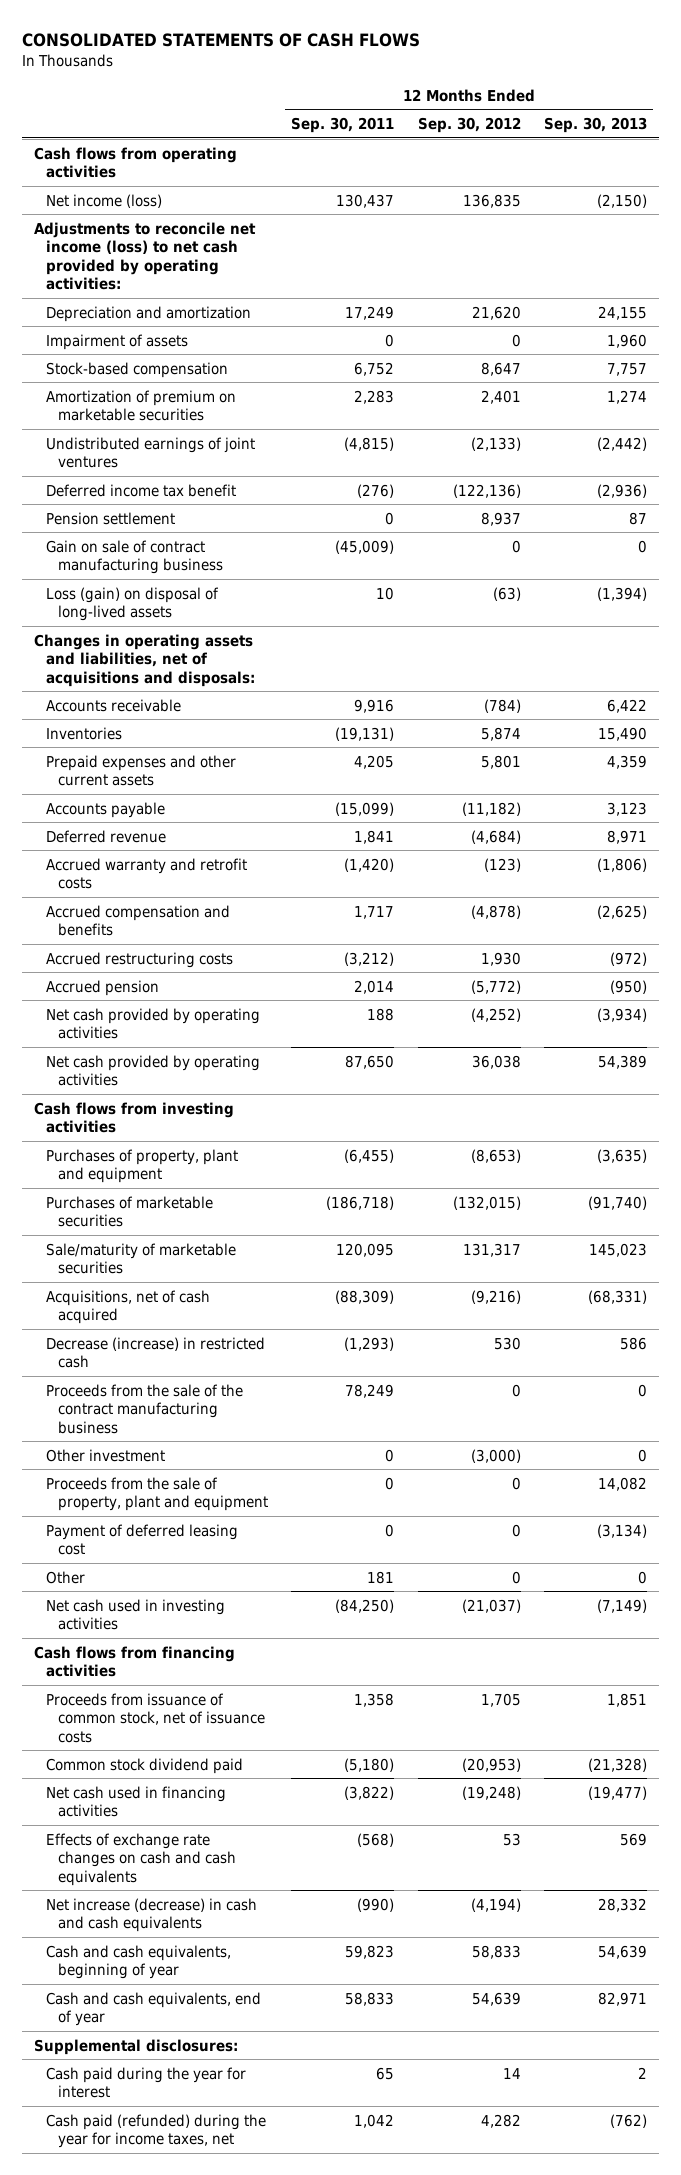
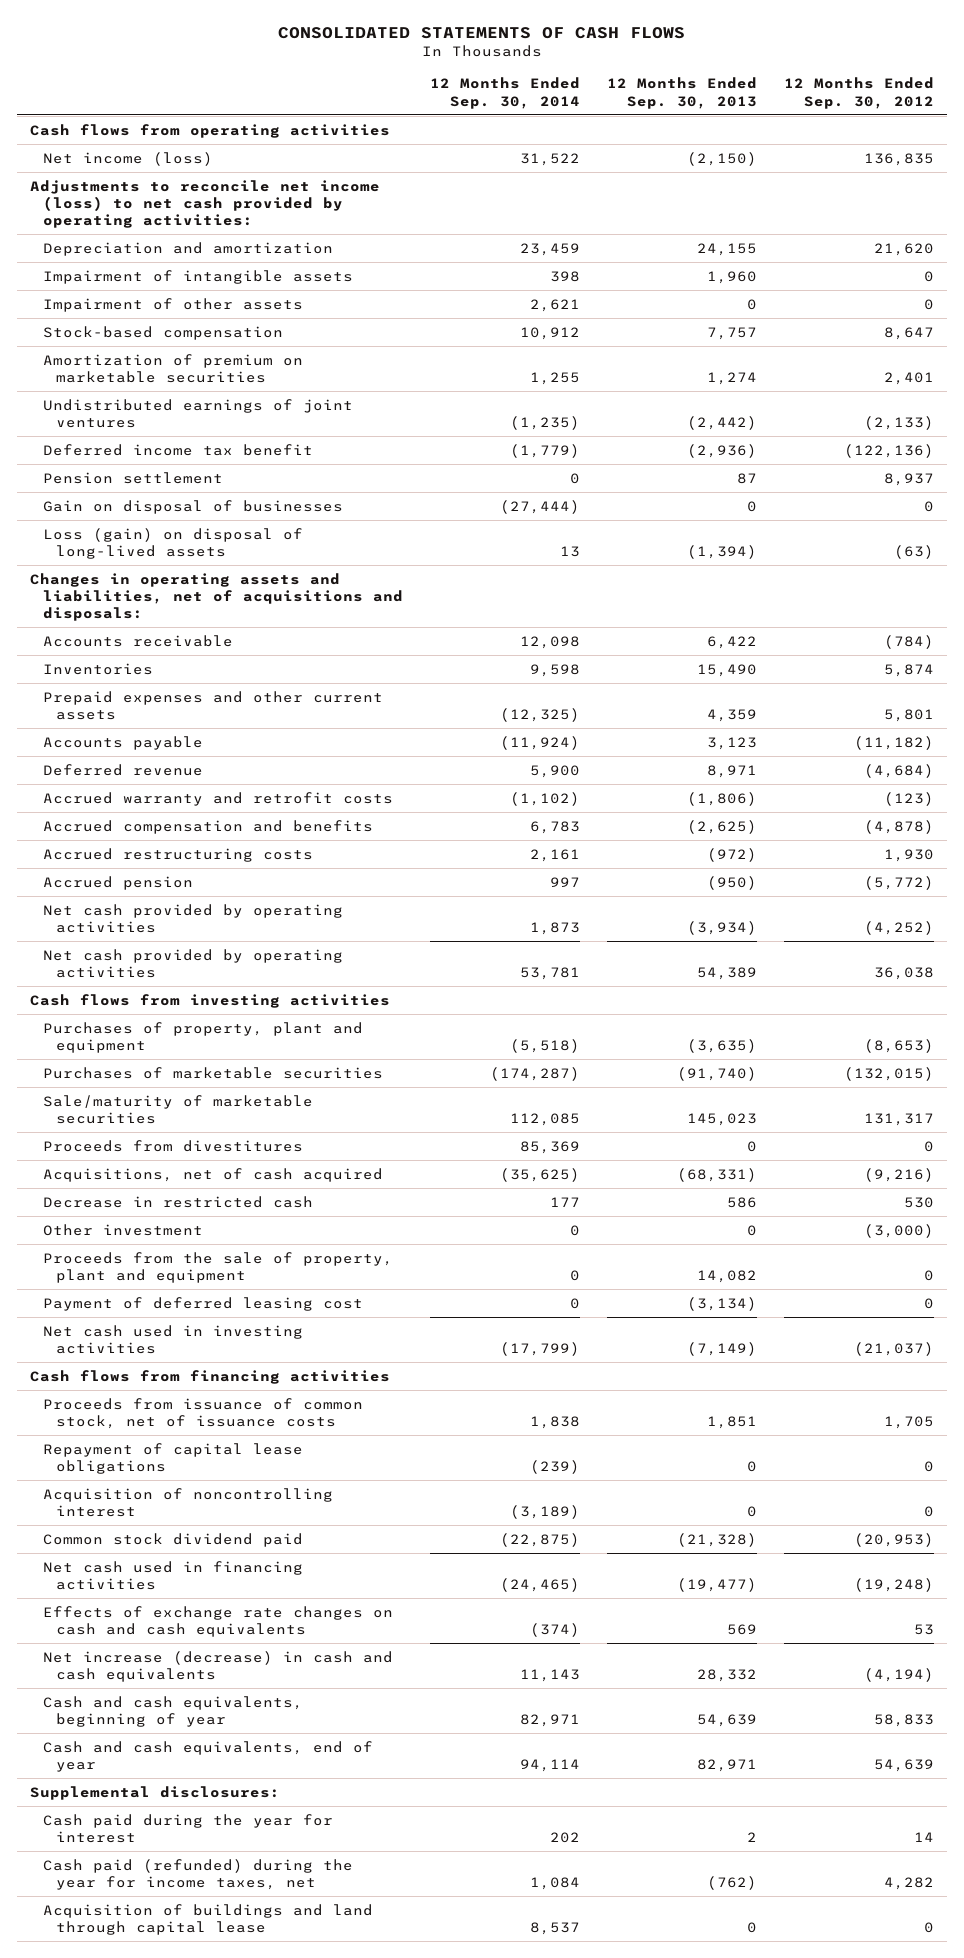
- | 12 Months Ended Sep. 30, 2011 | 12 Months Ended Sep. 30, 2012 | 12 Months Ended Sep. 30, 2013
+ | 12 Months Ended Sep. 30, 2014 | 12 Months Ended Sep. 30, 2013 | 12 Months Ended Sep. 30, 2012
- Impairment of assets | 0 | 0 | 1,960
+ Impairment of intangible assets | 398 | 1,960 | 0
+ Impairment of other assets | 2,621 | 0 | 0
- Gain on sale of contract manufacturing business | (45,009) | 0 | 0
+ Gain on disposal of businesses | (27,444) | 0 | 0
+ Proceeds from divestitures | 85,369 | 0 | 0
- Decrease (increase) in restricted cash | (1,293) | 530 | 586
- Proceeds from the sale of the contract manufacturing business | 78,249 | 0 | 0
+ Decrease in restricted cash | 177 | 586 | 530
- Other | 181 | 0 | 0
+ Repayment of capital lease obligations | (239) | 0 | 0
+ Acquisition of noncontrolling interest | (3,189) | 0 | 0
+ Acquisition of buildings and land through capital lease | 8,537 | 0 | 0

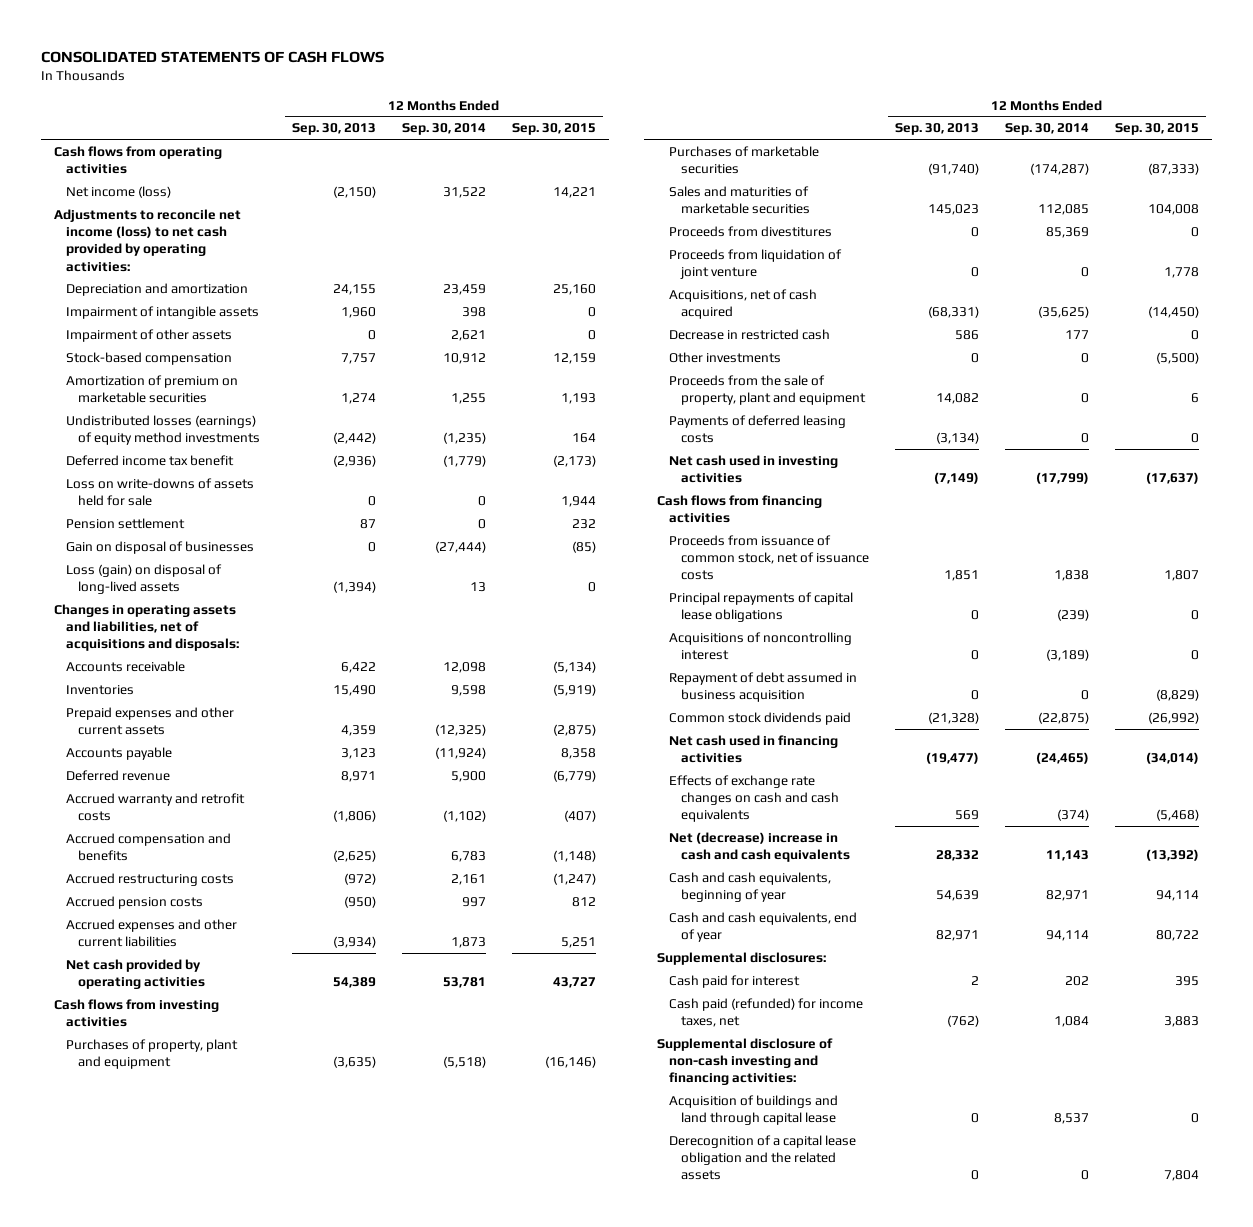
- | 12 Months Ended Sep. 30, 2014 | 12 Months Ended Sep. 30, 2013 | 12 Months Ended Sep. 30, 2012
+ | 12 Months Ended Sep. 30, 2013 | 12 Months Ended Sep. 30, 2014 | 12 Months Ended Sep. 30, 2015
- Undistributed earnings of joint ventures | (1,235) | (2,442) | (2,133)
+ Undistributed losses (earnings) of equity method investments | (2,442) | (1,235) | 164
+ Loss on write-downs of assets held for sale | 0 | 0 | 1,944
- Accrued pension | 997 | (950) | (5,772)
- Net cash provided by operating activities | 1,873 | (3,934) | (4,252)
+ Accrued pension costs | (950) | 997 | 812
+ Accrued expenses and other current liabilities | (3,934) | 1,873 | 5,251
- Sale/maturity of marketable securities | 112,085 | 145,023 | 131,317
+ Sales and maturities of marketable securities | 145,023 | 112,085 | 104,008
+ Proceeds from liquidation of joint venture | 0 | 0 | 1,778
- Other investment | 0 | 0 | (3,000)
+ Other investments | 0 | 0 | (5,500)
- Payment of deferred leasing cost | 0 | (3,134) | 0
+ Payments of deferred leasing costs | (3,134) | 0 | 0
- Repayment of capital lease obligations | (239) | 0 | 0
- Acquisition of noncontrolling interest | (3,189) | 0 | 0
- Common stock dividend paid | (22,875) | (21,328) | (20,953)
+ Principal repayments of capital lease obligations | 0 | (239) | 0
+ Acquisitions of noncontrolling interest | 0 | (3,189) | 0
+ Repayment of debt assumed in business acquisition | 0 | 0 | (8,829)
+ Common stock dividends paid | (21,328) | (22,875) | (26,992)
- Net increase (decrease) in cash and cash equivalents | 11,143 | 28,332 | (4,194)
+ Net (decrease) increase in cash and cash equivalents | 28,332 | 11,143 | (13,392)
- Cash paid during the year for interest | 202 | 2 | 14
- Cash paid (refunded) during the year for income taxes, net | 1,084 | (762) | 4,282
+ Cash paid for interest | 2 | 202 | 395
+ Cash paid (refunded) for income taxes, net | (762) | 1,084 | 3,883
+ Supplemental disclosure of non-cash investing and financing activities:
+ Derecognition of a capital lease obligation and the related assets | 0 | 0 | 7,804

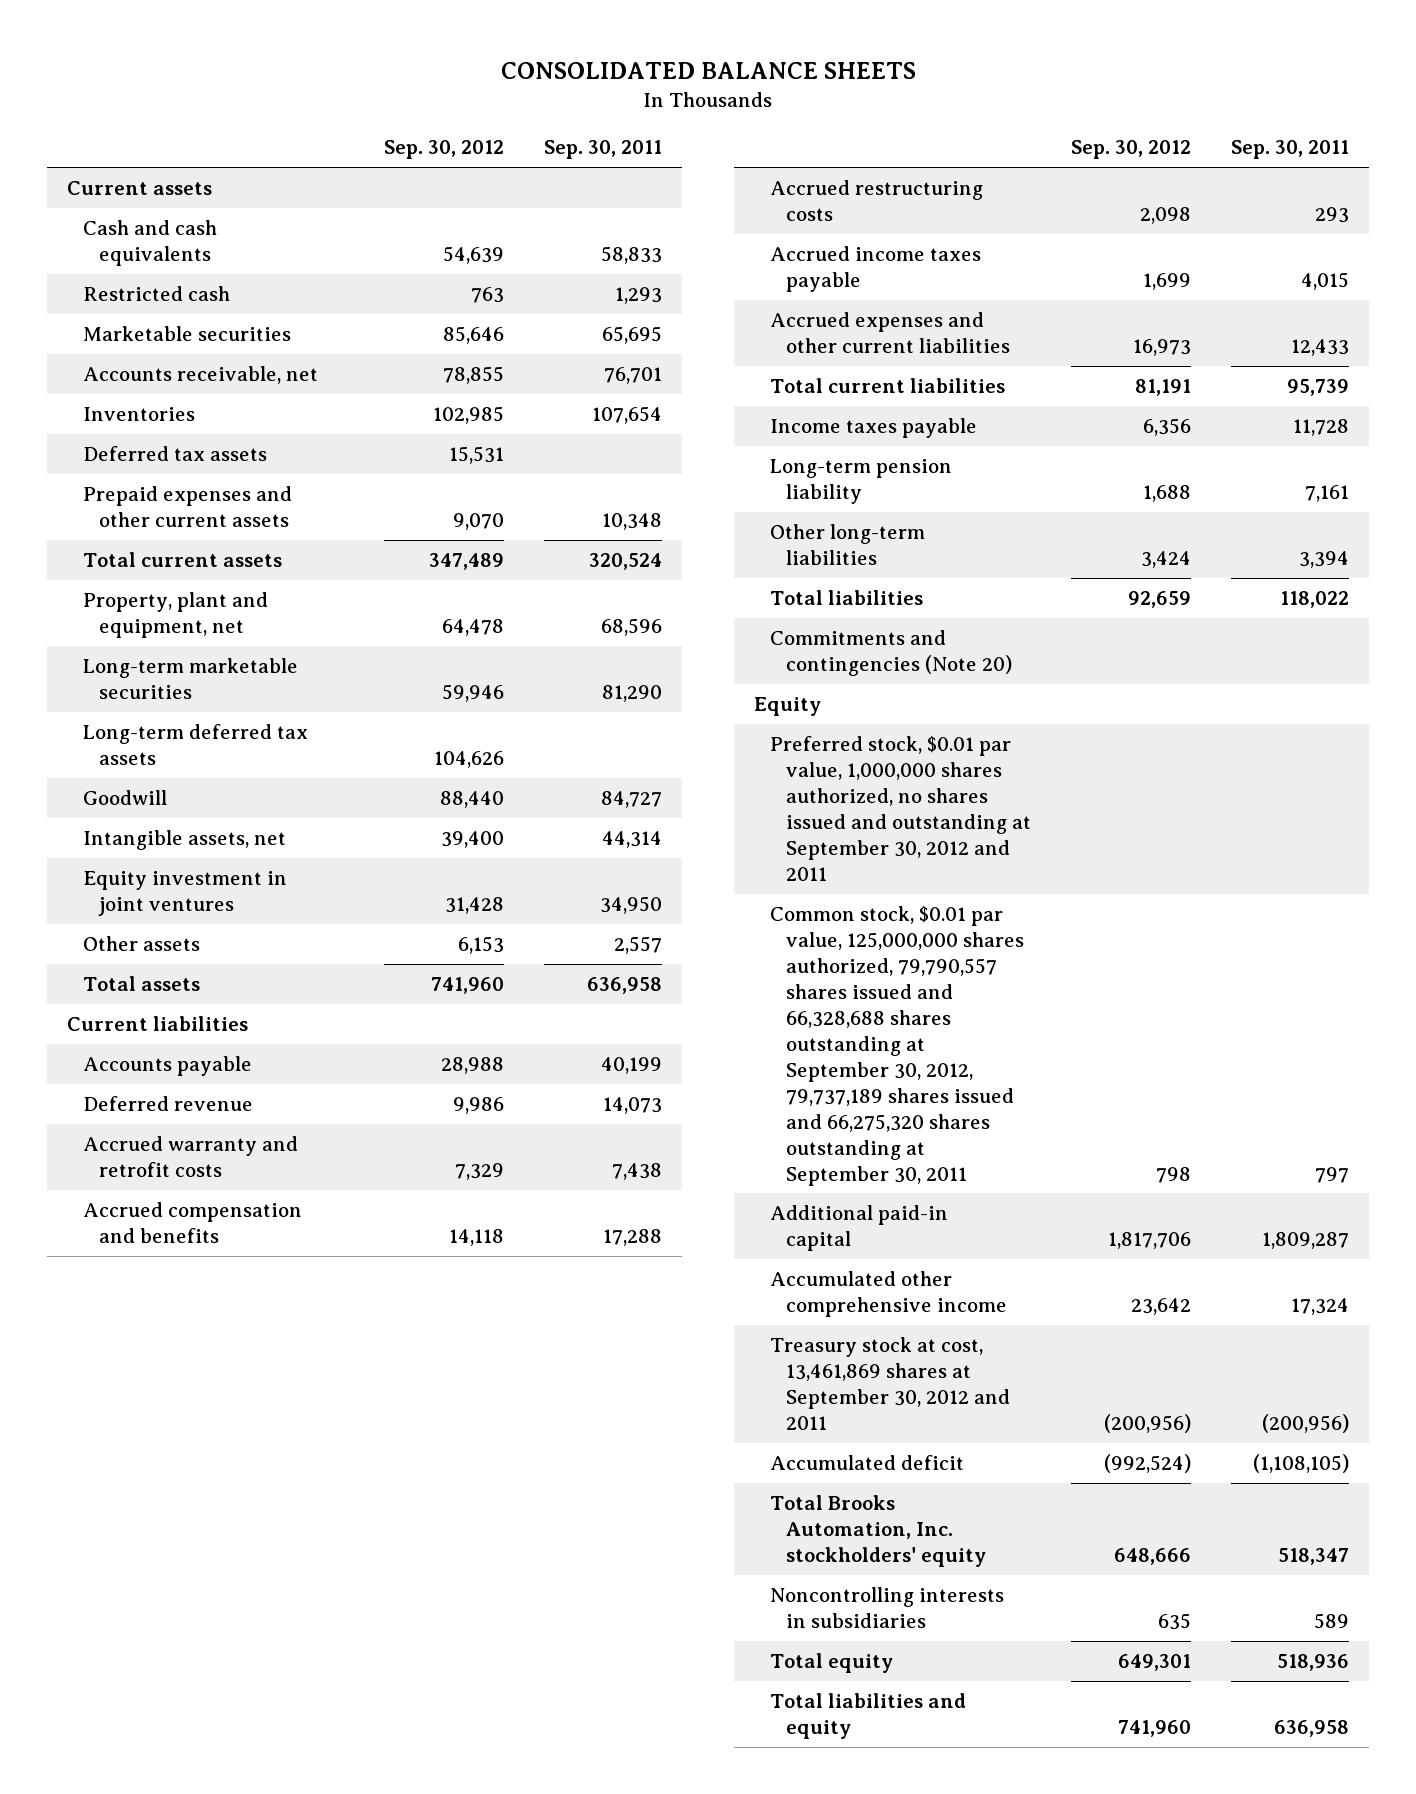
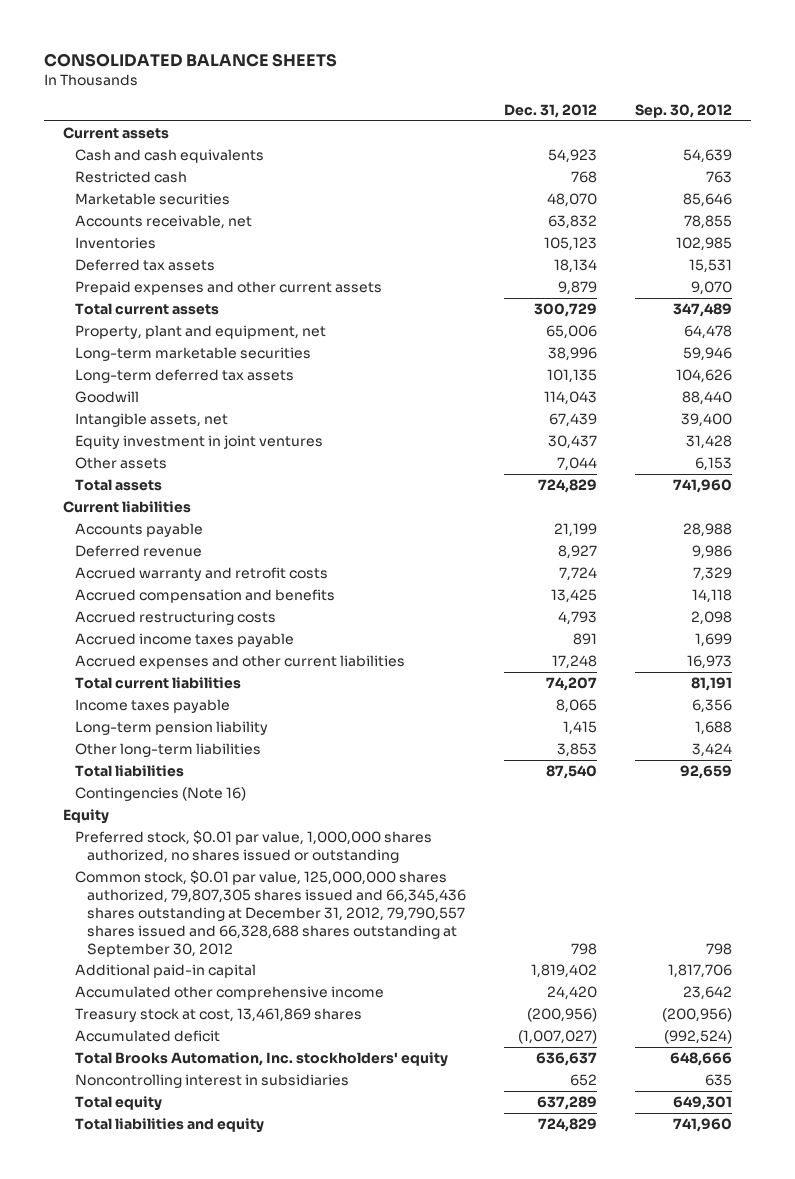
- | Sep. 30, 2012 | Sep. 30, 2011
+ | Dec. 31, 2012 | Sep. 30, 2012
- Commitments and contingencies (Note 20)
+ Contingencies (Note 16)
- Preferred stock, $0.01 par value, 1,000,000 shares authorized, no shares issued and outstanding at September 30, 2012 and 2011
- Common stock, $0.01 par value, 125,000,000 shares authorized, 79,790,557 shares issued and 66,328,688 shares outstanding at September 30, 2012, 79,737,189 shares issued and 66,275,320 shares outstanding at September 30, 2011 | 798 | 797
+ Preferred stock, $0.01 par value, 1,000,000 shares authorized, no shares issued or outstanding
+ Common stock, $0.01 par value, 125,000,000 shares authorized, 79,807,305 shares issued and 66,345,436 shares outstanding at December 31, 2012, 79,790,557 shares issued and 66,328,688 shares outstanding at September 30, 2012 | 798 | 798
- Treasury stock at cost, 13,461,869 shares at September 30, 2012 and 2011 | (200,956) | (200,956)
+ Treasury stock at cost, 13,461,869 shares | (200,956) | (200,956)
- Noncontrolling interests in subsidiaries | 635 | 589
+ Noncontrolling interest in subsidiaries | 652 | 635

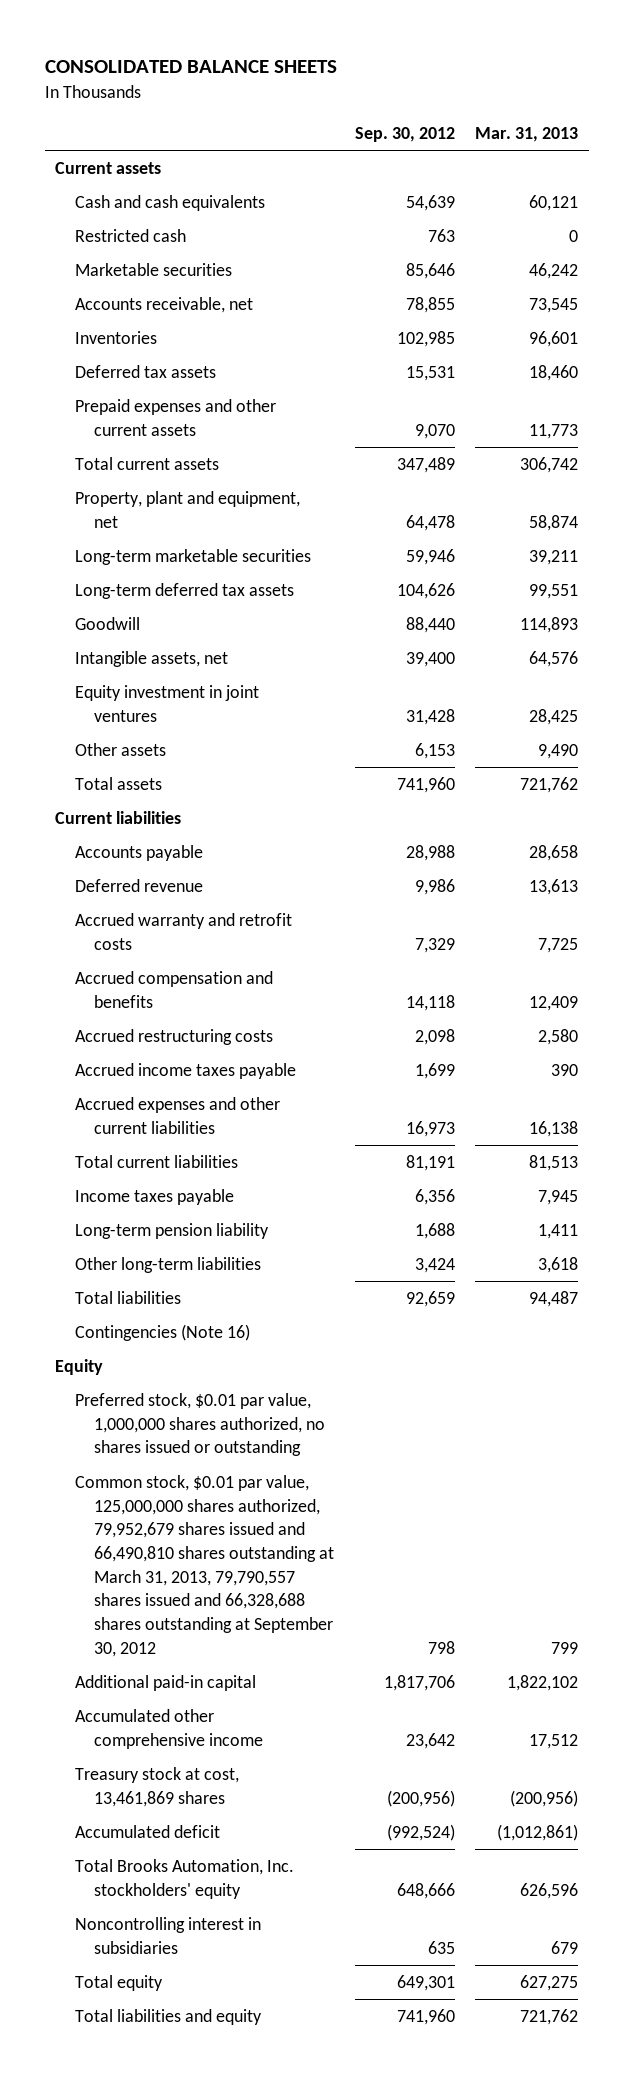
- | Dec. 31, 2012 | Sep. 30, 2012
+ | Sep. 30, 2012 | Mar. 31, 2013
- Common stock, $0.01 par value, 125,000,000 shares authorized, 79,807,305 shares issued and 66,345,436 shares outstanding at December 31, 2012, 79,790,557 shares issued and 66,328,688 shares outstanding at September 30, 2012 | 798 | 798
+ Common stock, $0.01 par value, 125,000,000 shares authorized, 79,952,679 shares issued and 66,490,810 shares outstanding at March 31, 2013, 79,790,557 shares issued and 66,328,688 shares outstanding at September 30, 2012 | 798 | 799

